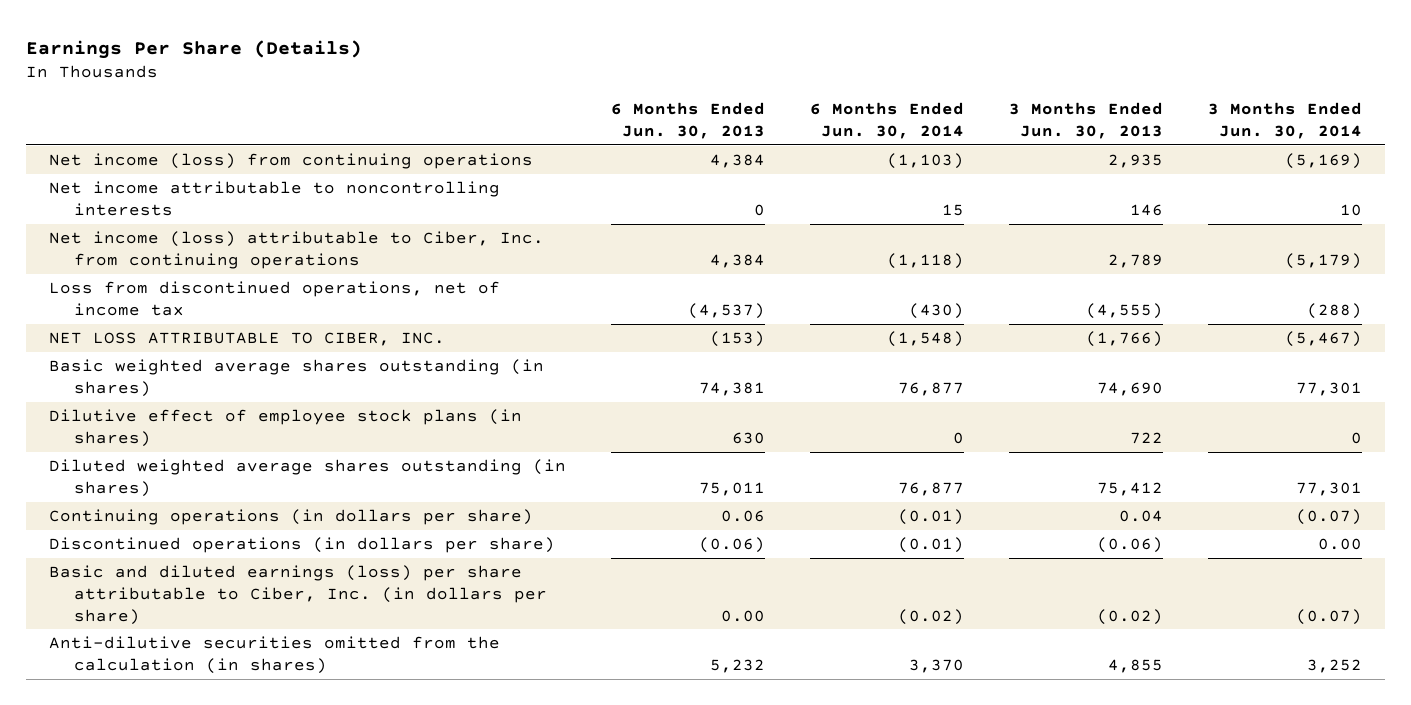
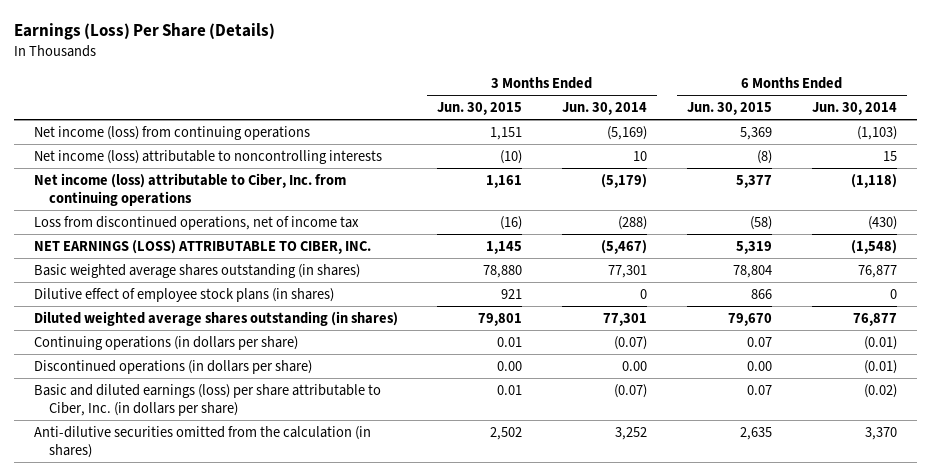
- Earnings Per Share (Details)
+ Earnings (Loss) Per Share (Details)
- | 6 Months Ended Jun. 30, 2013 | 6 Months Ended Jun. 30, 2014 | 3 Months Ended Jun. 30, 2013 | 3 Months Ended Jun. 30, 2014
+ | 3 Months Ended Jun. 30, 2015 | 3 Months Ended Jun. 30, 2014 | 6 Months Ended Jun. 30, 2015 | 6 Months Ended Jun. 30, 2014
- Net income attributable to noncontrolling interests | 0 | 15 | 146 | 10
+ Net income (loss) attributable to noncontrolling interests | (10) | 10 | (8) | 15
- NET LOSS ATTRIBUTABLE TO CIBER, INC. | (153) | (1,548) | (1,766) | (5,467)
+ NET EARNINGS (LOSS) ATTRIBUTABLE TO CIBER, INC. | 1,145 | (5,467) | 5,319 | (1,548)

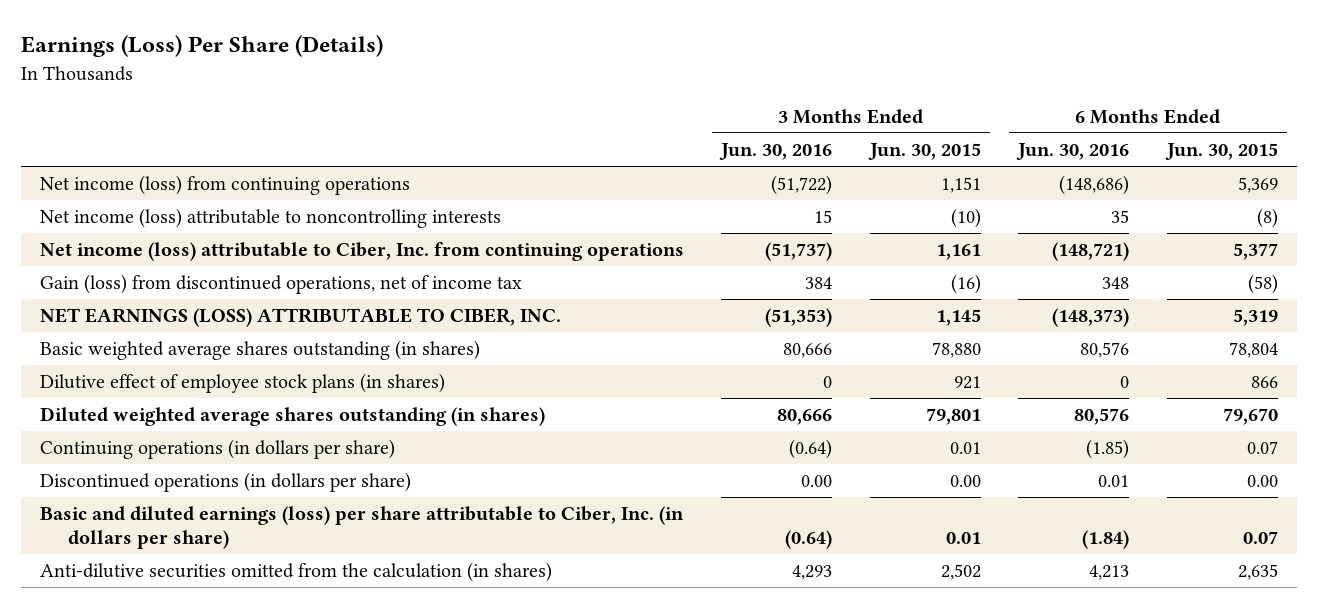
- | 3 Months Ended Jun. 30, 2015 | 3 Months Ended Jun. 30, 2014 | 6 Months Ended Jun. 30, 2015 | 6 Months Ended Jun. 30, 2014
+ | 3 Months Ended Jun. 30, 2016 | 3 Months Ended Jun. 30, 2015 | 6 Months Ended Jun. 30, 2016 | 6 Months Ended Jun. 30, 2015
- Loss from discontinued operations, net of income tax | (16) | (288) | (58) | (430)
+ Gain (loss) from discontinued operations, net of income tax | 384 | (16) | 348 | (58)

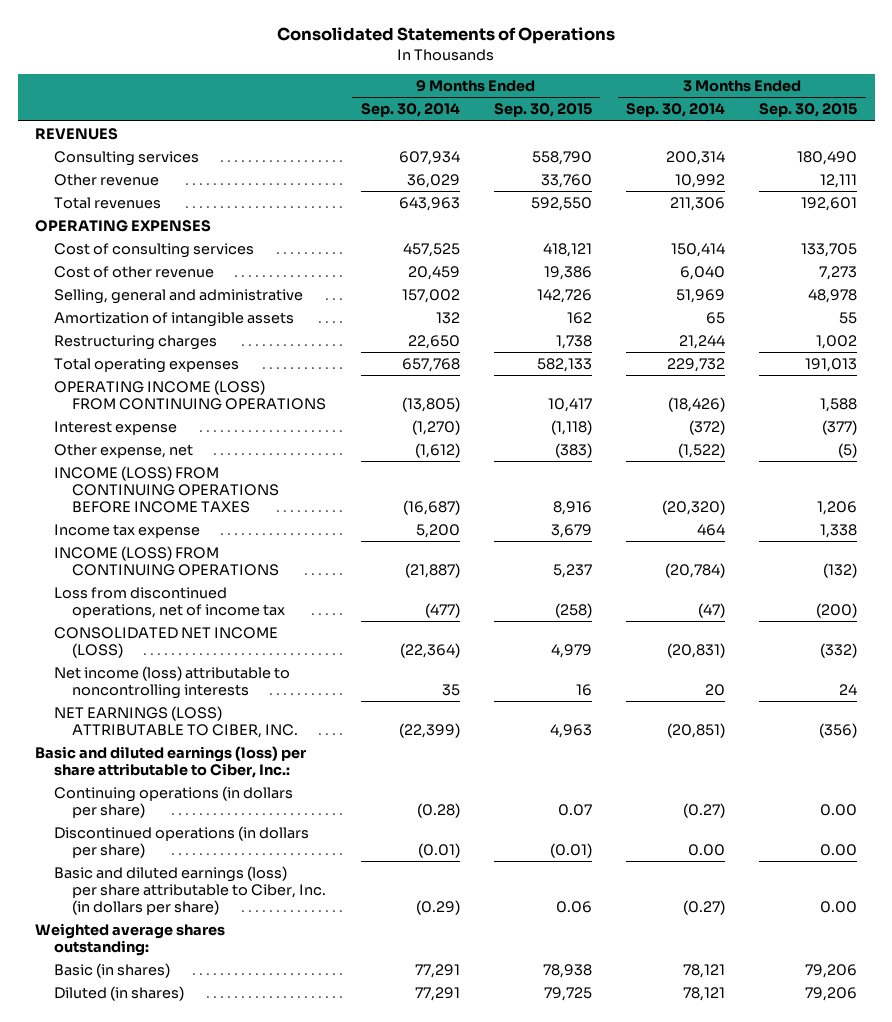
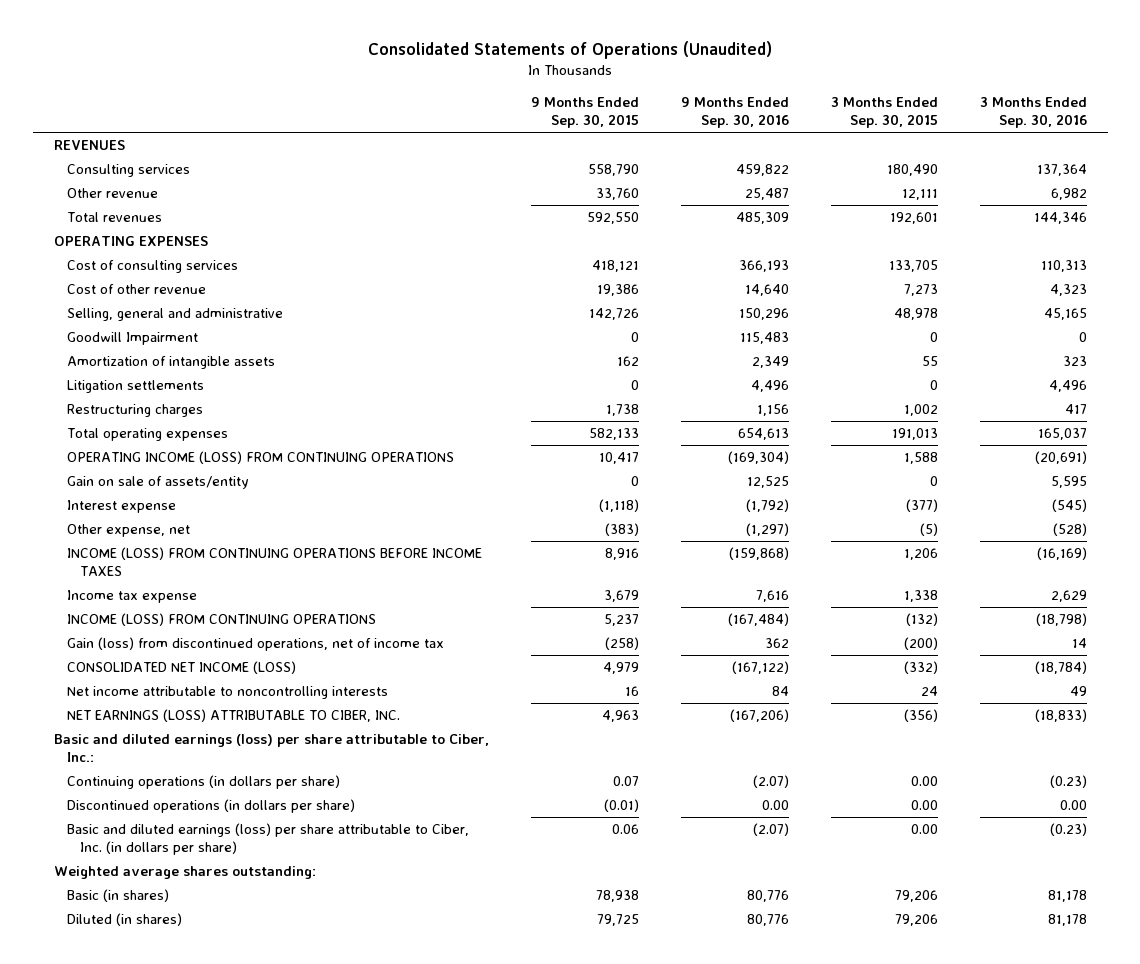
- Consolidated Statements of Operations
+ Consolidated Statements of Operations (Unaudited)
- | 9 Months Ended Sep. 30, 2014 | 9 Months Ended Sep. 30, 2015 | 3 Months Ended Sep. 30, 2014 | 3 Months Ended Sep. 30, 2015
+ | 9 Months Ended Sep. 30, 2015 | 9 Months Ended Sep. 30, 2016 | 3 Months Ended Sep. 30, 2015 | 3 Months Ended Sep. 30, 2016
+ Goodwill Impairment | 0 | 115,483 | 0 | 0
+ Litigation settlements | 0 | 4,496 | 0 | 4,496
+ Gain on sale of assets/entity | 0 | 12,525 | 0 | 5,595
- Loss from discontinued operations, net of income tax | (477) | (258) | (47) | (200)
+ Gain (loss) from discontinued operations, net of income tax | (258) | 362 | (200) | 14
- Net income (loss) attributable to noncontrolling interests | 35 | 16 | 20 | 24
+ Net income attributable to noncontrolling interests | 16 | 84 | 24 | 49

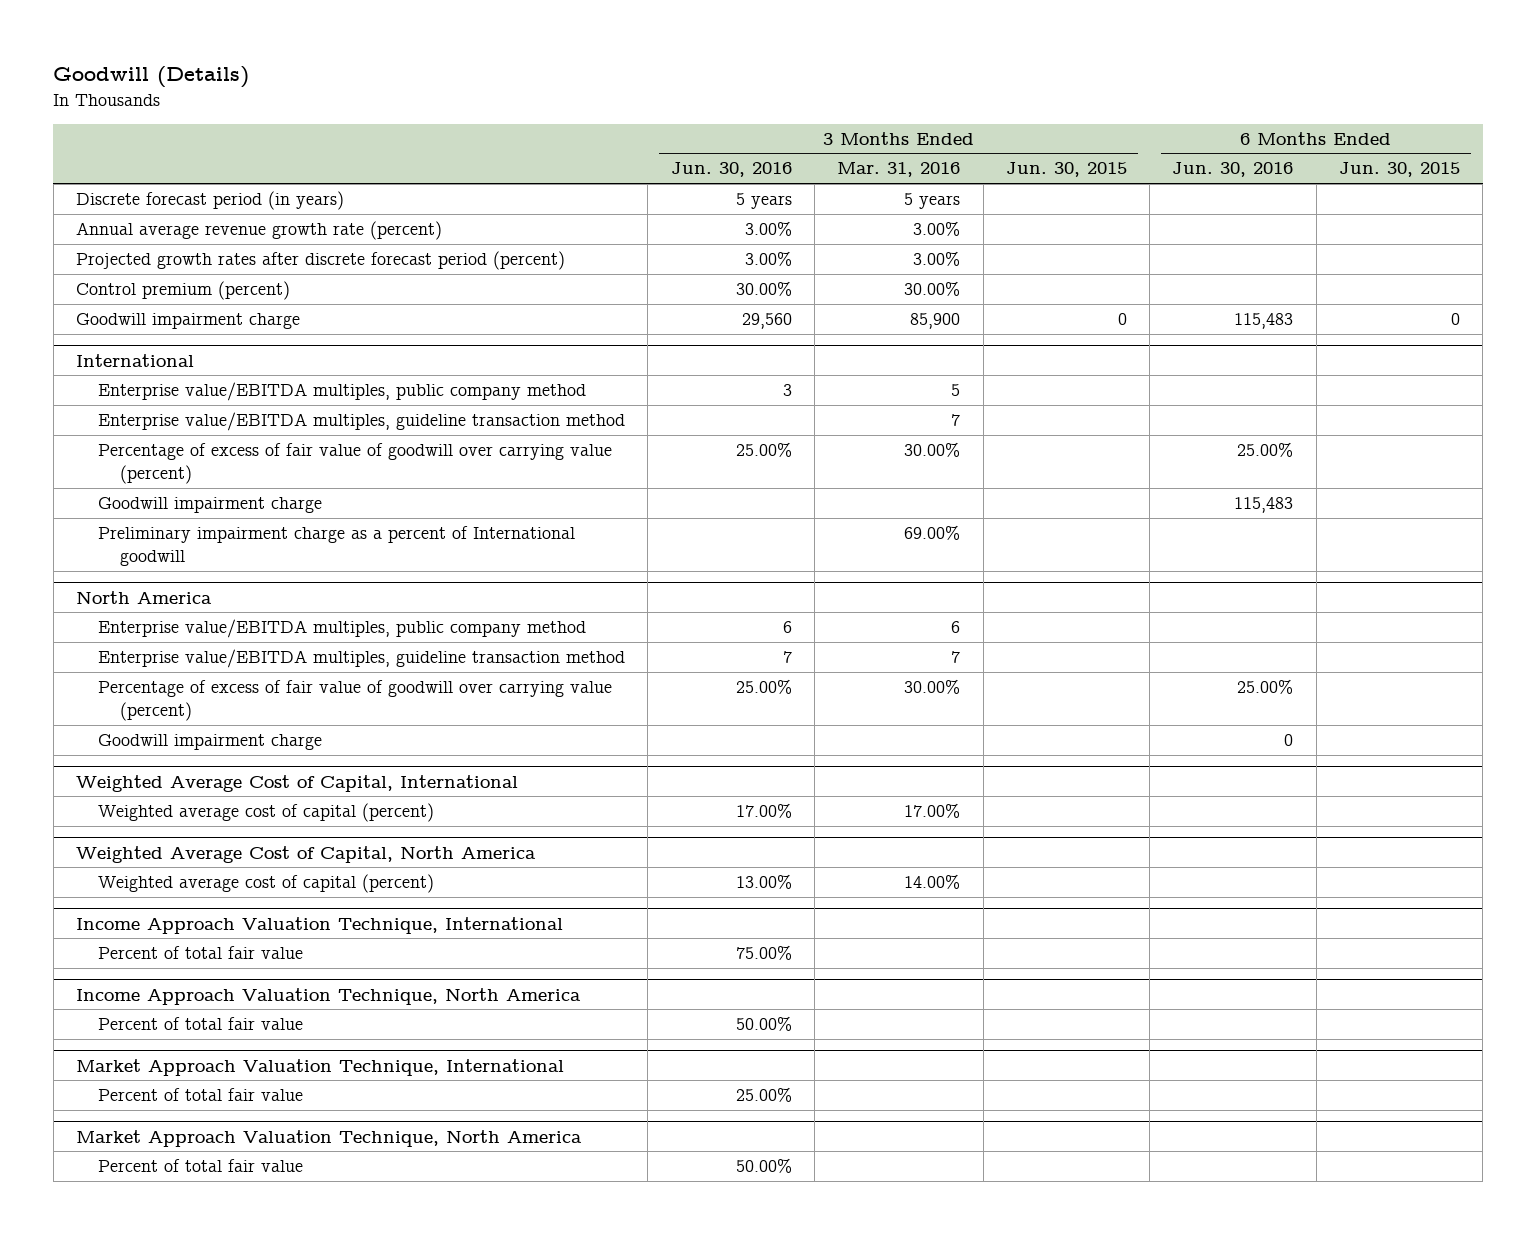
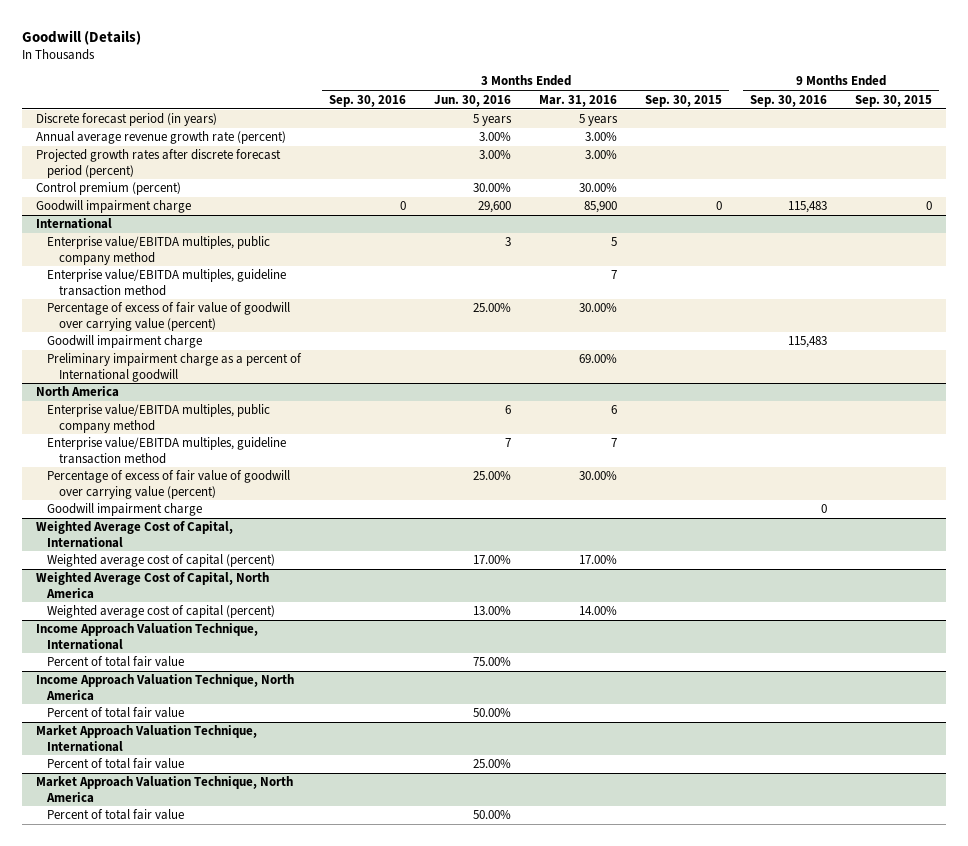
- | 3 Months Ended Jun. 30, 2016 | 3 Months Ended Mar. 31, 2016 | 3 Months Ended Jun. 30, 2015 | 6 Months Ended Jun. 30, 2016 | 6 Months Ended Jun. 30, 2015
+ | 3 Months Ended Sep. 30, 2016 | 3 Months Ended Jun. 30, 2016 | 3 Months Ended Mar. 31, 2016 | 3 Months Ended Sep. 30, 2015 | 9 Months Ended Sep. 30, 2016 | 9 Months Ended Sep. 30, 2015
- Goodwill impairment charge | 29,560 | 85,900 | 0 | 115,483 | 0
+ Goodwill impairment charge | 0 | 29,600 | 85,900 | 0 | 115,483 | 0

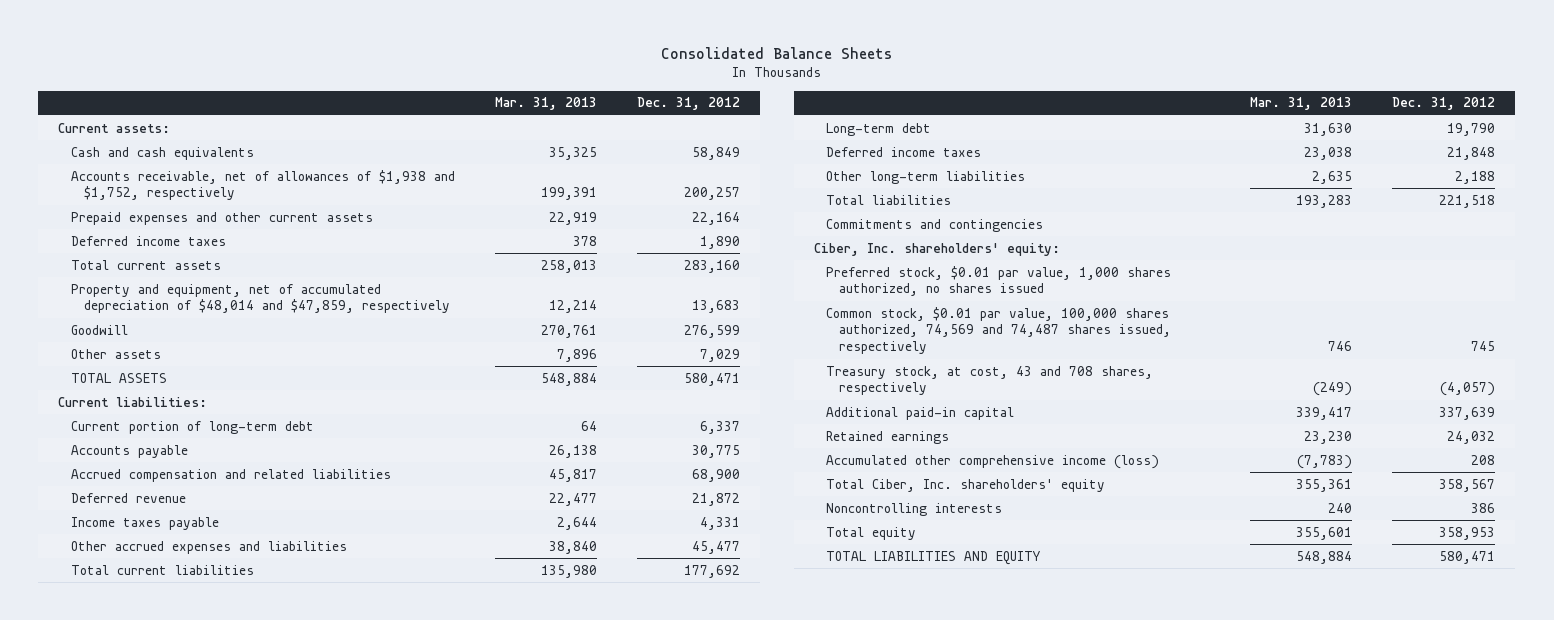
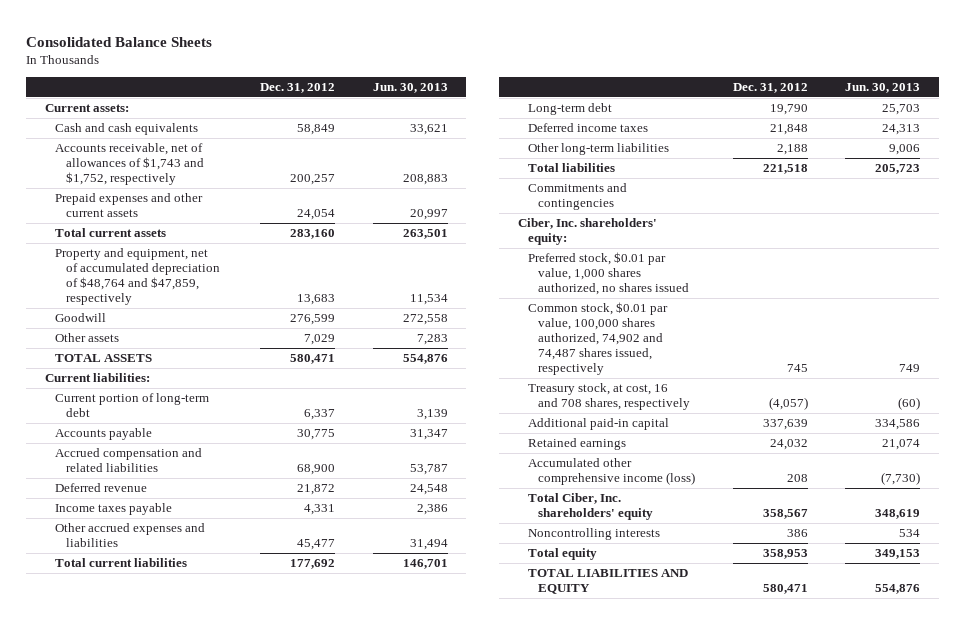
- | Mar. 31, 2013 | Dec. 31, 2012
+ | Dec. 31, 2012 | Jun. 30, 2013
- Accounts receivable, net of allowances of $1,938 and $1,752, respectively | 199,391 | 200,257
- Prepaid expenses and other current assets | 22,919 | 22,164
- Deferred income taxes | 378 | 1,890
+ Accounts receivable, net of allowances of $1,743 and $1,752, respectively | 200,257 | 208,883
+ Prepaid expenses and other current assets | 24,054 | 20,997
- Property and equipment, net of accumulated depreciation of $48,014 and $47,859, respectively | 12,214 | 13,683
+ Property and equipment, net of accumulated depreciation of $48,764 and $47,859, respectively | 13,683 | 11,534
- Common stock, $0.01 par value, 100,000 shares authorized, 74,569 and 74,487 shares issued, respectively | 746 | 745
- Treasury stock, at cost, 43 and 708 shares, respectively | (249) | (4,057)
+ Common stock, $0.01 par value, 100,000 shares authorized, 74,902 and 74,487 shares issued, respectively | 745 | 749
+ Treasury stock, at cost, 16 and 708 shares, respectively | (4,057) | (60)

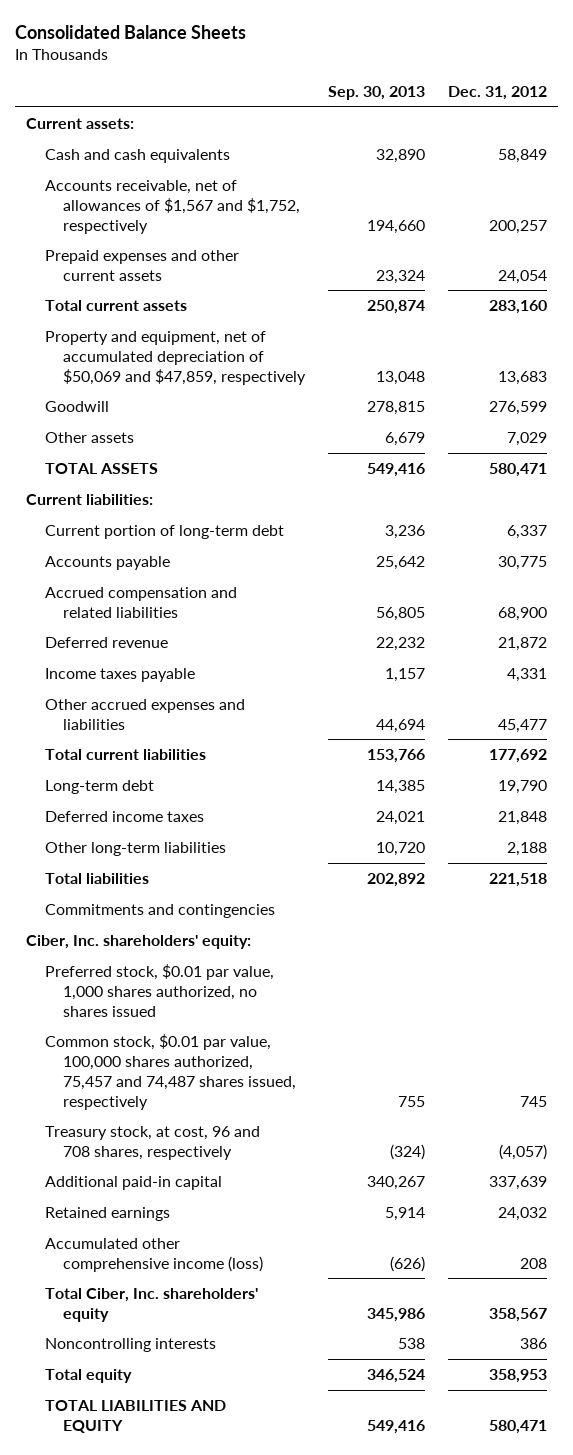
- | Dec. 31, 2012 | Jun. 30, 2013
+ | Sep. 30, 2013 | Dec. 31, 2012
- Accounts receivable, net of allowances of $1,743 and $1,752, respectively | 200,257 | 208,883
+ Accounts receivable, net of allowances of $1,567 and $1,752, respectively | 194,660 | 200,257
- Property and equipment, net of accumulated depreciation of $48,764 and $47,859, respectively | 13,683 | 11,534
+ Property and equipment, net of accumulated depreciation of $50,069 and $47,859, respectively | 13,048 | 13,683
- Common stock, $0.01 par value, 100,000 shares authorized, 74,902 and 74,487 shares issued, respectively | 745 | 749
- Treasury stock, at cost, 16 and 708 shares, respectively | (4,057) | (60)
+ Common stock, $0.01 par value, 100,000 shares authorized, 75,457 and 74,487 shares issued, respectively | 755 | 745
+ Treasury stock, at cost, 96 and 708 shares, respectively | (324) | (4,057)

